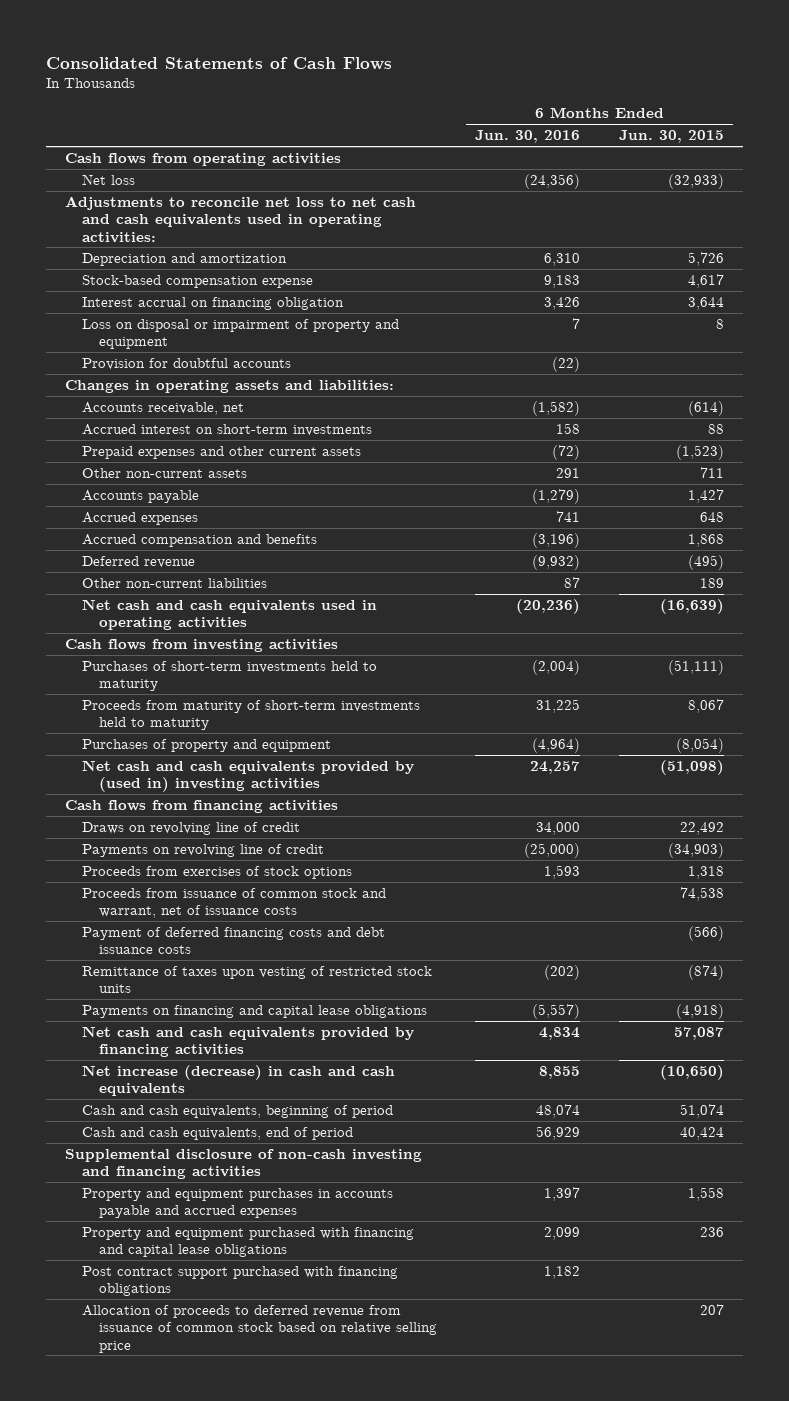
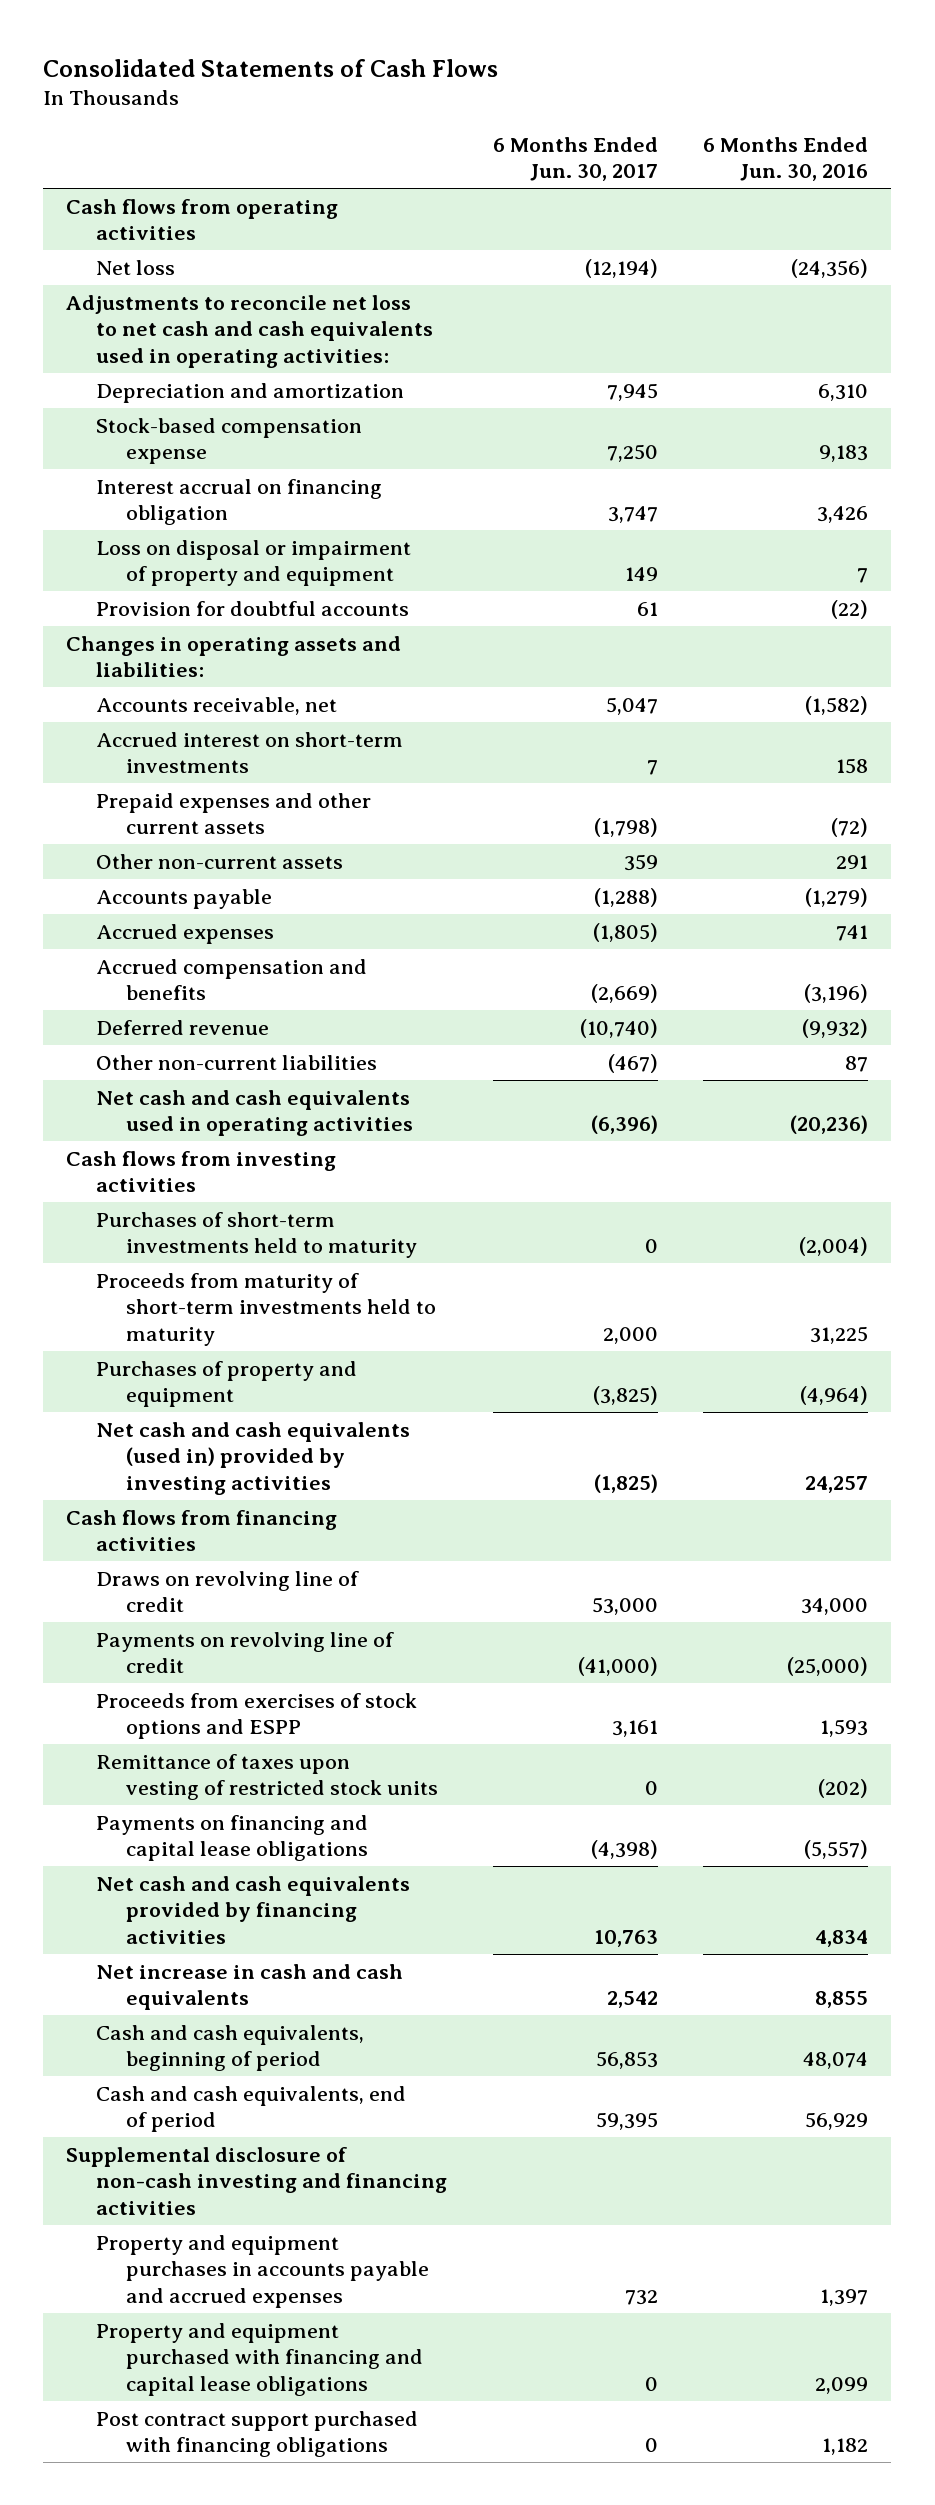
- | 6 Months Ended Jun. 30, 2016 | 6 Months Ended Jun. 30, 2015
+ | 6 Months Ended Jun. 30, 2017 | 6 Months Ended Jun. 30, 2016
- Net cash and cash equivalents provided by (used in) investing activities | 24,257 | (51,098)
+ Net cash and cash equivalents (used in) provided by investing activities | (1,825) | 24,257
- Proceeds from exercises of stock options | 1,593 | 1,318
- Proceeds from issuance of common stock and warrant, net of issuance costs | | 74,538
- Payment of deferred financing costs and debt issuance costs | | (566)
+ Proceeds from exercises of stock options and ESPP | 3,161 | 1,593
- Net increase (decrease) in cash and cash equivalents | 8,855 | (10,650)
+ Net increase in cash and cash equivalents | 2,542 | 8,855
- Allocation of proceeds to deferred revenue from issuance of common stock based on relative selling price | | 207

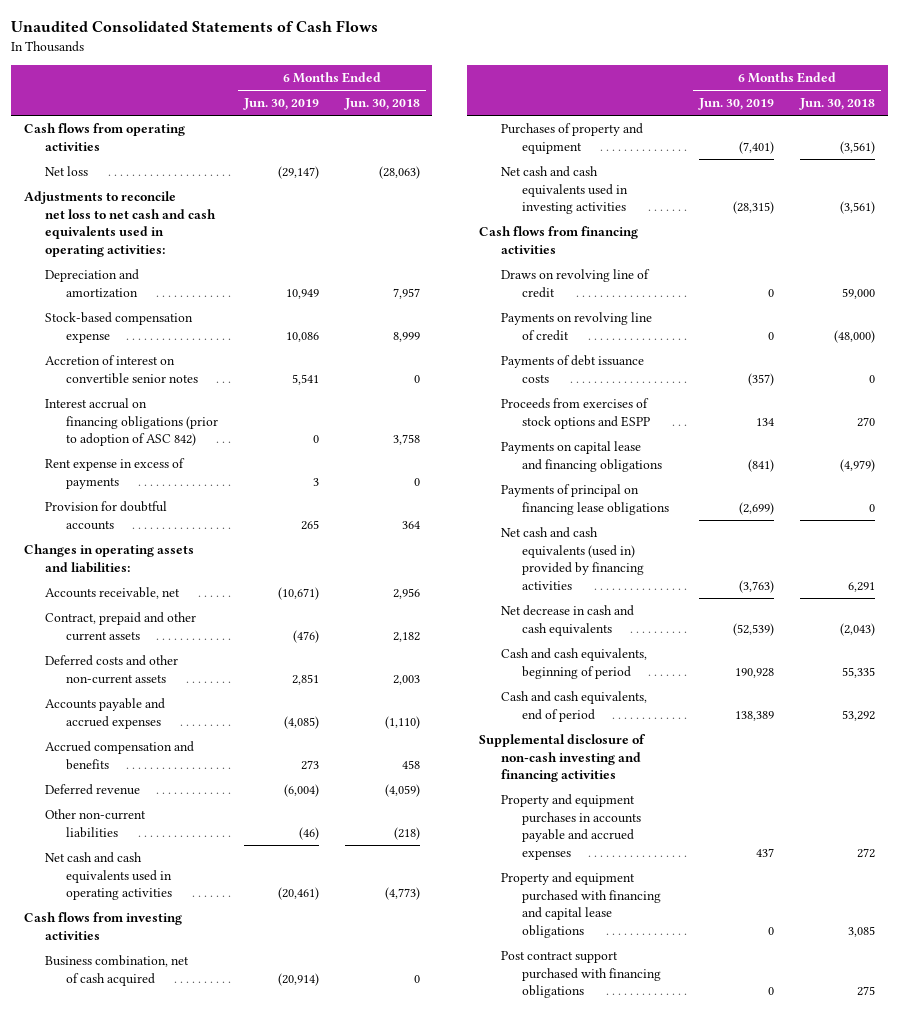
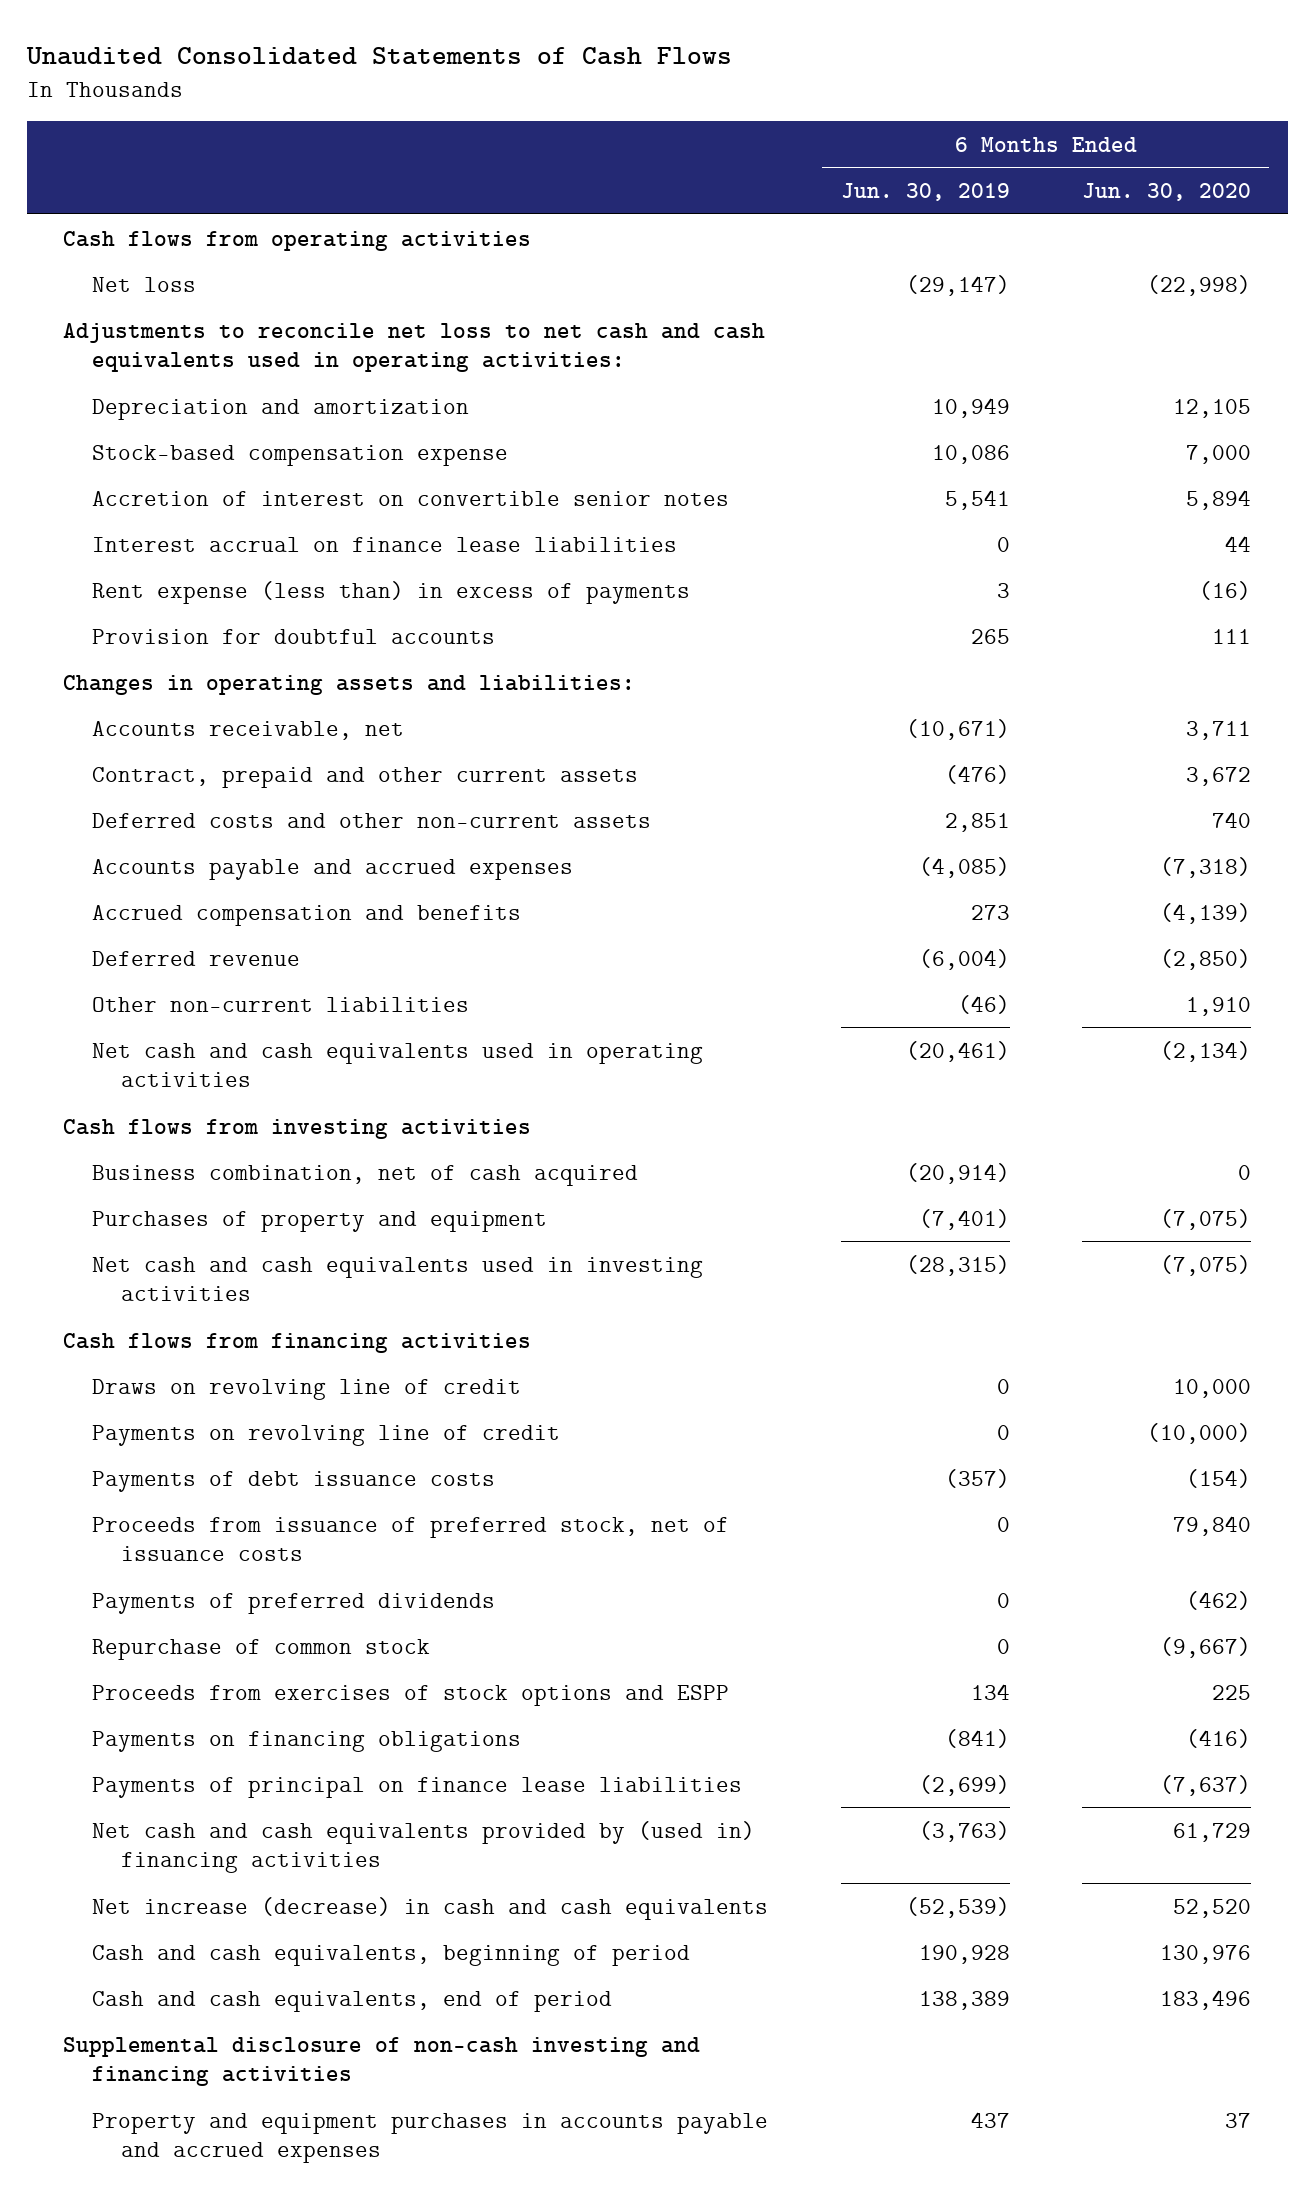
- | 6 Months Ended Jun. 30, 2019 | 6 Months Ended Jun. 30, 2018
+ | 6 Months Ended Jun. 30, 2019 | 6 Months Ended Jun. 30, 2020
- Interest accrual on financing obligations (prior to adoption of ASC 842) | 0 | 3,758
- Rent expense in excess of payments | 3 | 0
+ Interest accrual on finance lease liabilities | 0 | 44
+ Rent expense (less than) in excess of payments | 3 | (16)
+ Proceeds from issuance of preferred stock, net of issuance costs | 0 | 79,840
+ Payments of preferred dividends | 0 | (462)
+ Repurchase of common stock | 0 | (9,667)
- Payments on capital lease and financing obligations | (841) | (4,979)
- Payments of principal on financing lease obligations | (2,699) | 0
- Net cash and cash equivalents (used in) provided by financing activities | (3,763) | 6,291
- Net decrease in cash and cash equivalents | (52,539) | (2,043)
+ Payments on financing obligations | (841) | (416)
+ Payments of principal on finance lease liabilities | (2,699) | (7,637)
+ Net cash and cash equivalents provided by (used in) financing activities | (3,763) | 61,729
+ Net increase (decrease) in cash and cash equivalents | (52,539) | 52,520
- Property and equipment purchased with financing and capital lease obligations | 0 | 3,085
- Post contract support purchased with financing obligations | 0 | 275

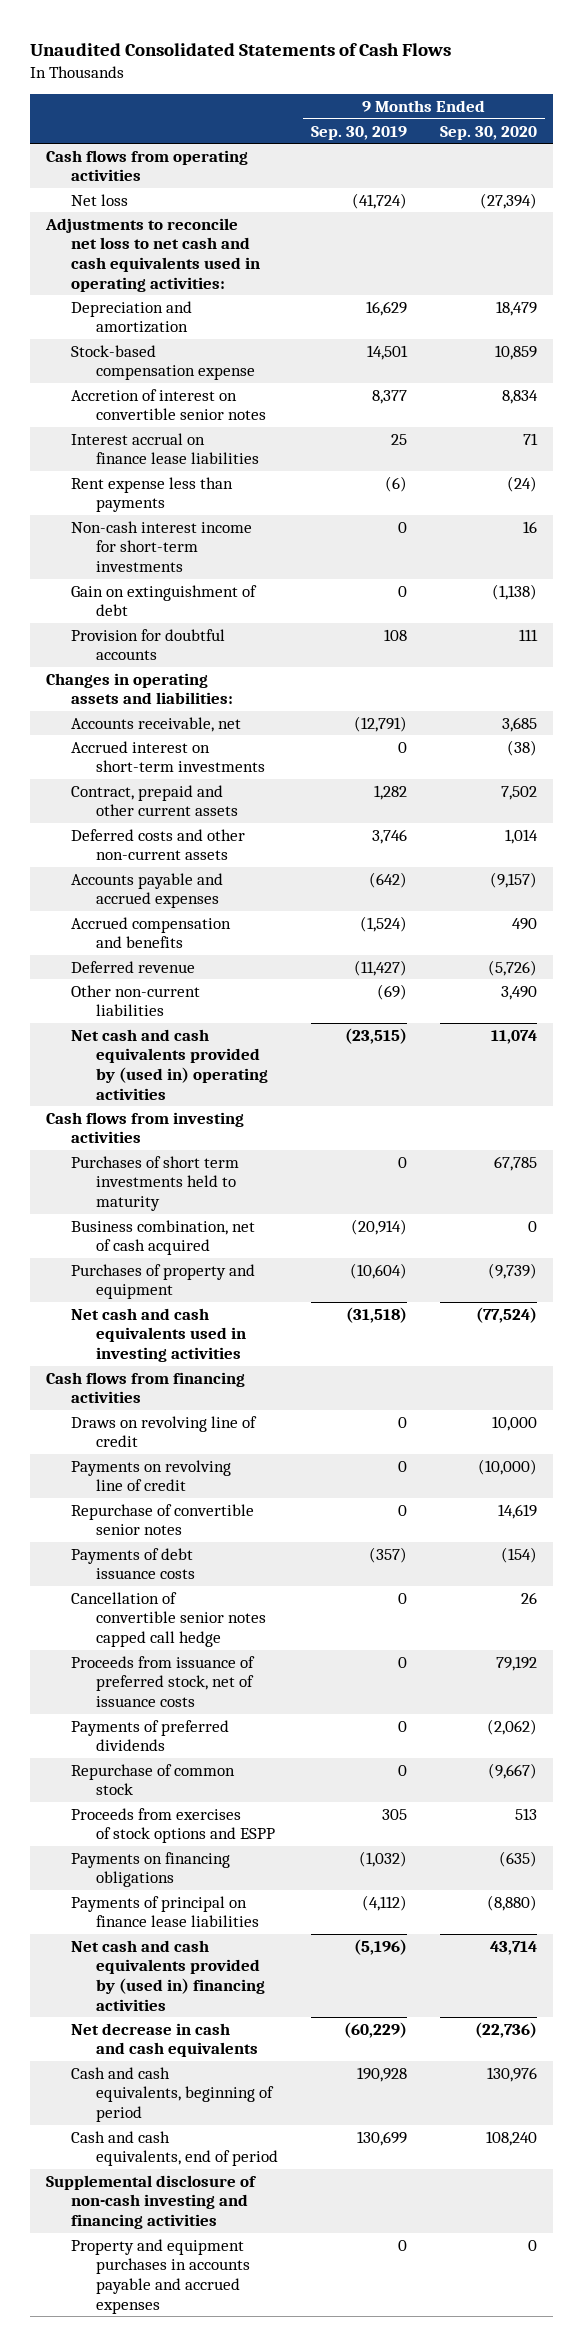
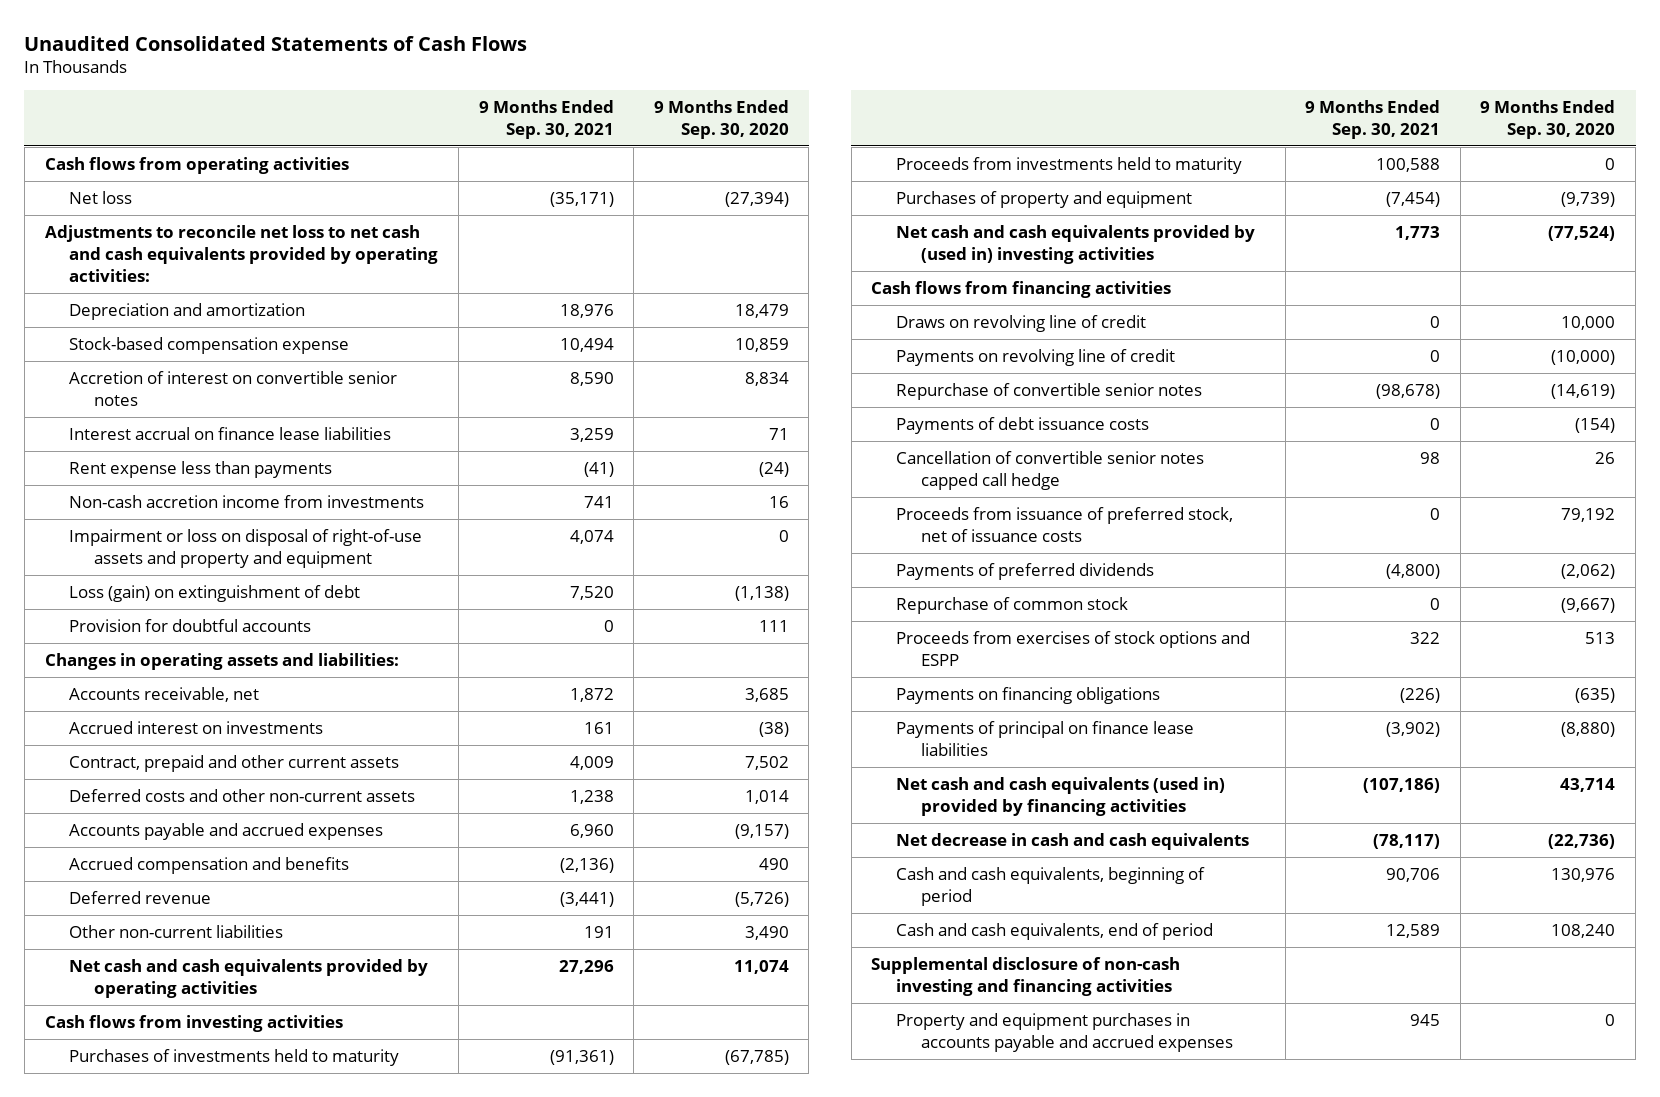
- | 9 Months Ended Sep. 30, 2019 | 9 Months Ended Sep. 30, 2020
+ | 9 Months Ended Sep. 30, 2021 | 9 Months Ended Sep. 30, 2020
- Adjustments to reconcile net loss to net cash and cash equivalents used in operating activities:
+ Adjustments to reconcile net loss to net cash and cash equivalents provided by operating activities:
- Non-cash interest income for short-term investments | 0 | 16
- Gain on extinguishment of debt | 0 | (1,138)
+ Non-cash accretion income from investments | 741 | 16
+ Impairment or loss on disposal of right-of-use assets and property and equipment | 4,074 | 0
+ Loss (gain) on extinguishment of debt | 7,520 | (1,138)
- Accrued interest on short-term investments | 0 | (38)
+ Accrued interest on investments | 161 | (38)
- Net cash and cash equivalents provided by (used in) operating activities | (23,515) | 11,074
+ Net cash and cash equivalents provided by operating activities | 27,296 | 11,074
- Purchases of short term investments held to maturity | 0 | 67,785
- Business combination, net of cash acquired | (20,914) | 0
+ Purchases of investments held to maturity | (91,361) | (67,785)
+ Proceeds from investments held to maturity | 100,588 | 0
- Net cash and cash equivalents used in investing activities | (31,518) | (77,524)
+ Net cash and cash equivalents provided by (used in) investing activities | 1,773 | (77,524)
- Repurchase of convertible senior notes | 0 | 14,619
+ Repurchase of convertible senior notes | (98,678) | (14,619)
- Net cash and cash equivalents provided by (used in) financing activities | (5,196) | 43,714
+ Net cash and cash equivalents (used in) provided by financing activities | (107,186) | 43,714

